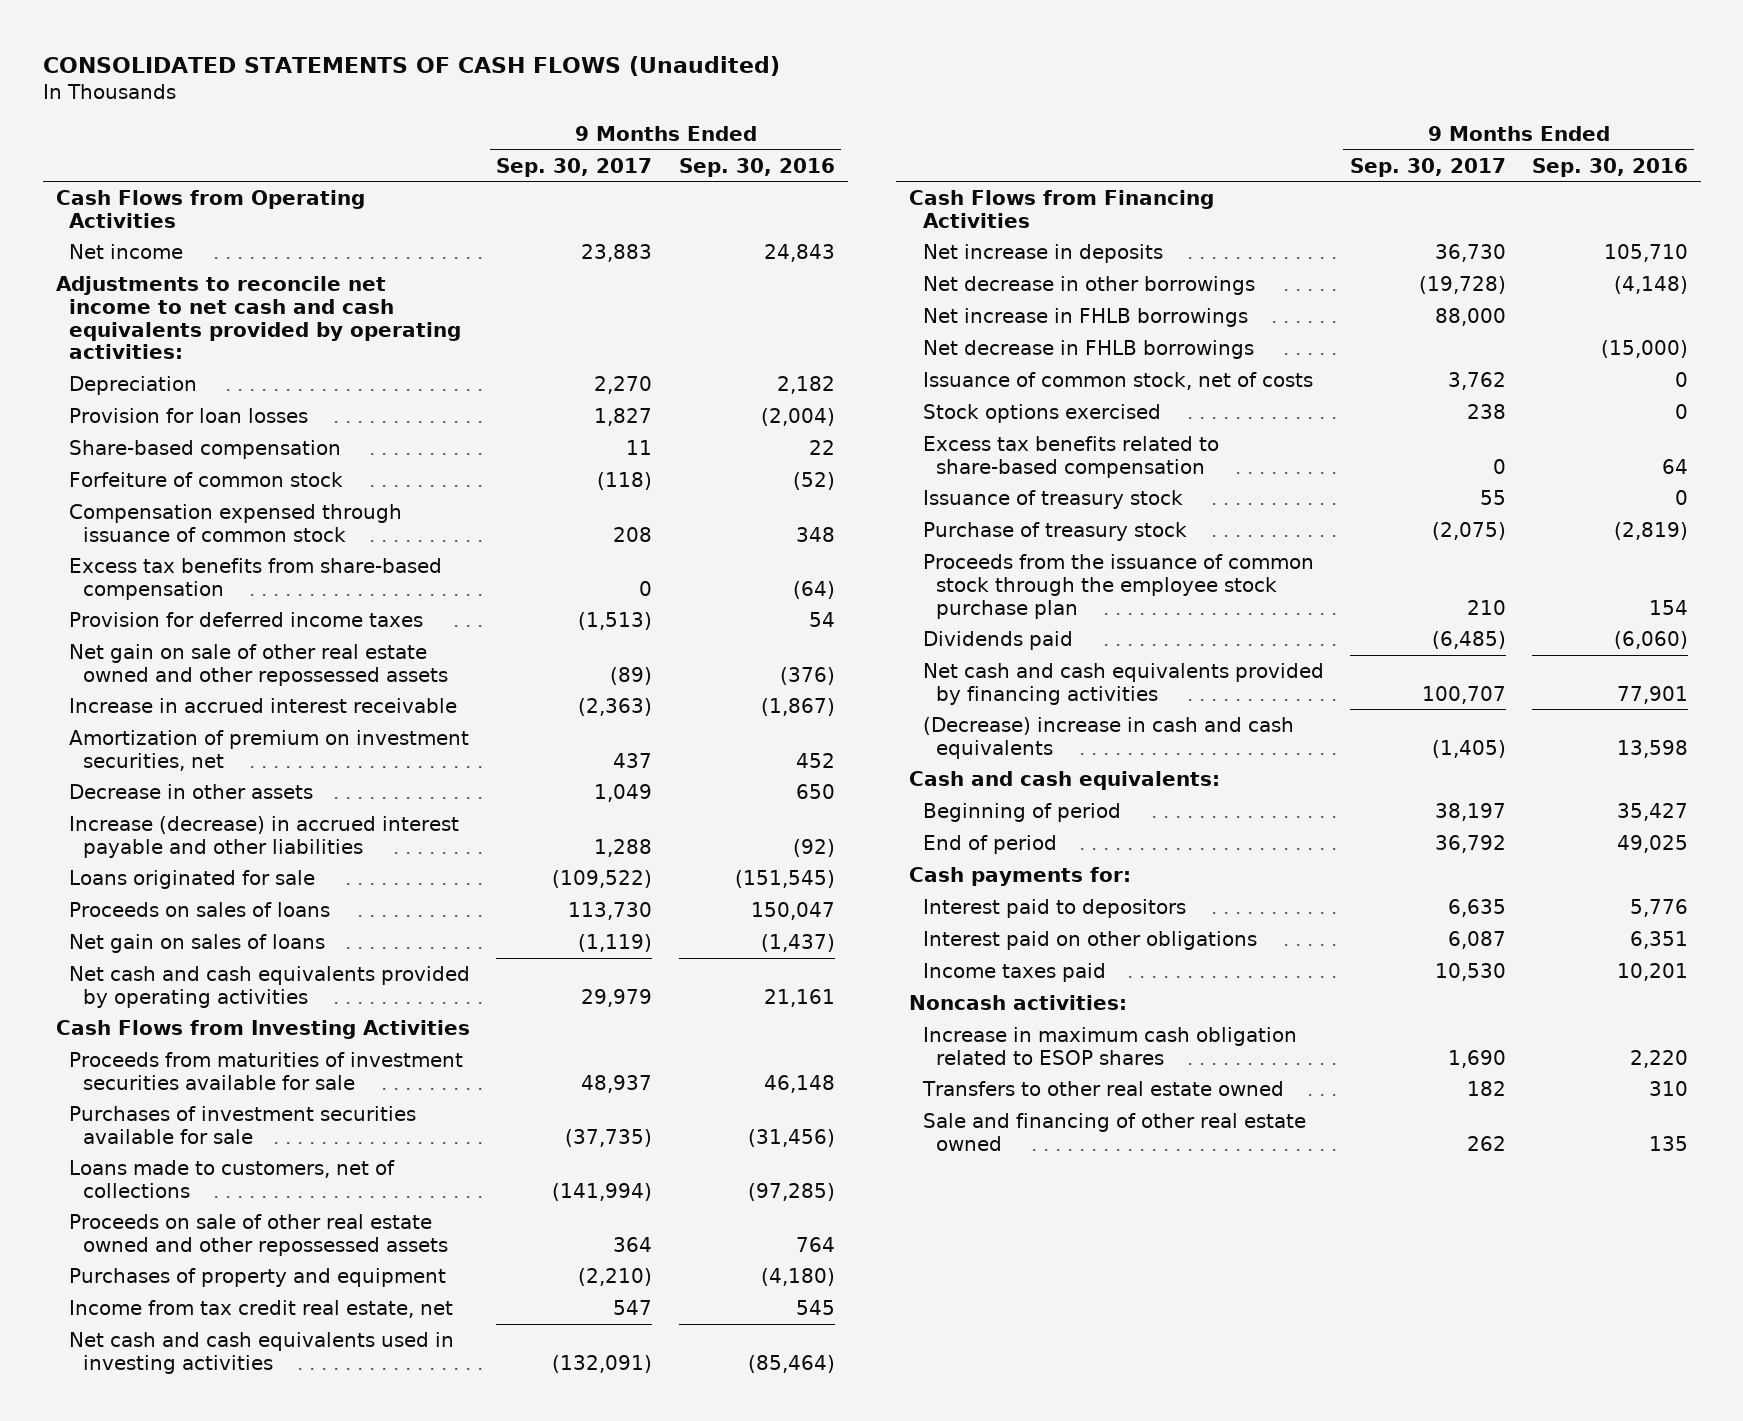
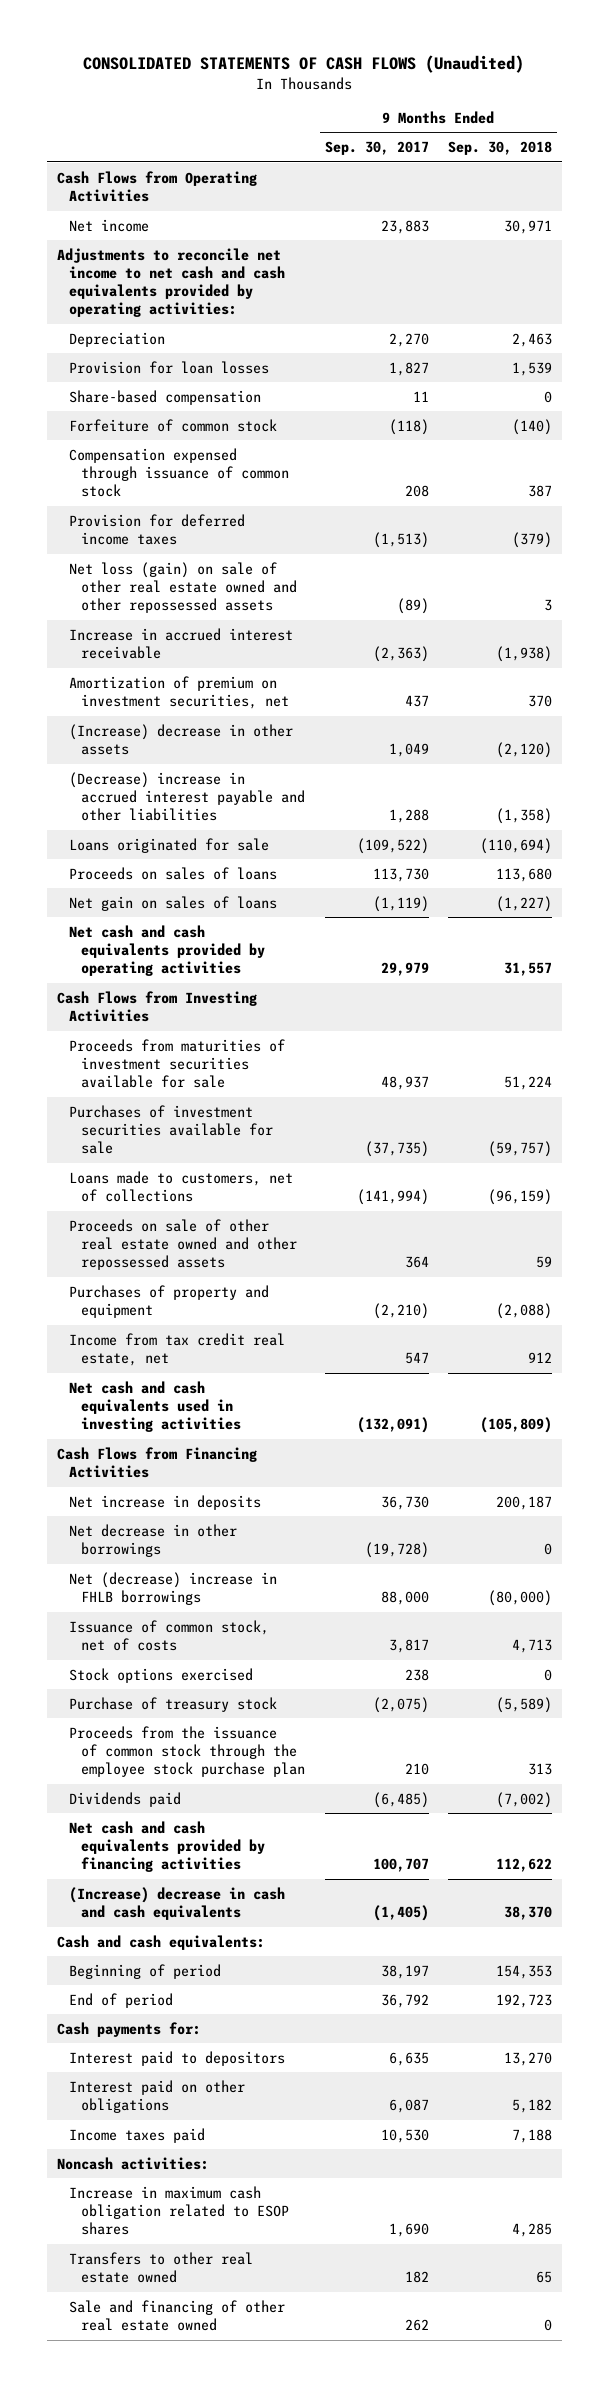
- | 9 Months Ended Sep. 30, 2017 | 9 Months Ended Sep. 30, 2016
+ | 9 Months Ended Sep. 30, 2017 | 9 Months Ended Sep. 30, 2018
- Excess tax benefits from share-based compensation | 0 | (64)
- Net gain on sale of other real estate owned and other repossessed assets | (89) | (376)
+ Net loss (gain) on sale of other real estate owned and other repossessed assets | (89) | 3
- Decrease in other assets | 1,049 | 650
- Increase (decrease) in accrued interest payable and other liabilities | 1,288 | (92)
+ (Increase) decrease in other assets | 1,049 | (2,120)
+ (Decrease) increase in accrued interest payable and other liabilities | 1,288 | (1,358)
- Net increase in FHLB borrowings | 88,000 |
- Net decrease in FHLB borrowings | | (15,000)
- Issuance of common stock, net of costs | 3,762 | 0
+ Net (decrease) increase in FHLB borrowings | 88,000 | (80,000)
+ Issuance of common stock, net of costs | 3,817 | 4,713
- Excess tax benefits related to share-based compensation | 0 | 64
- Issuance of treasury stock | 55 | 0
- (Decrease) increase in cash and cash equivalents | (1,405) | 13,598
+ (Increase) decrease in cash and cash equivalents | (1,405) | 38,370

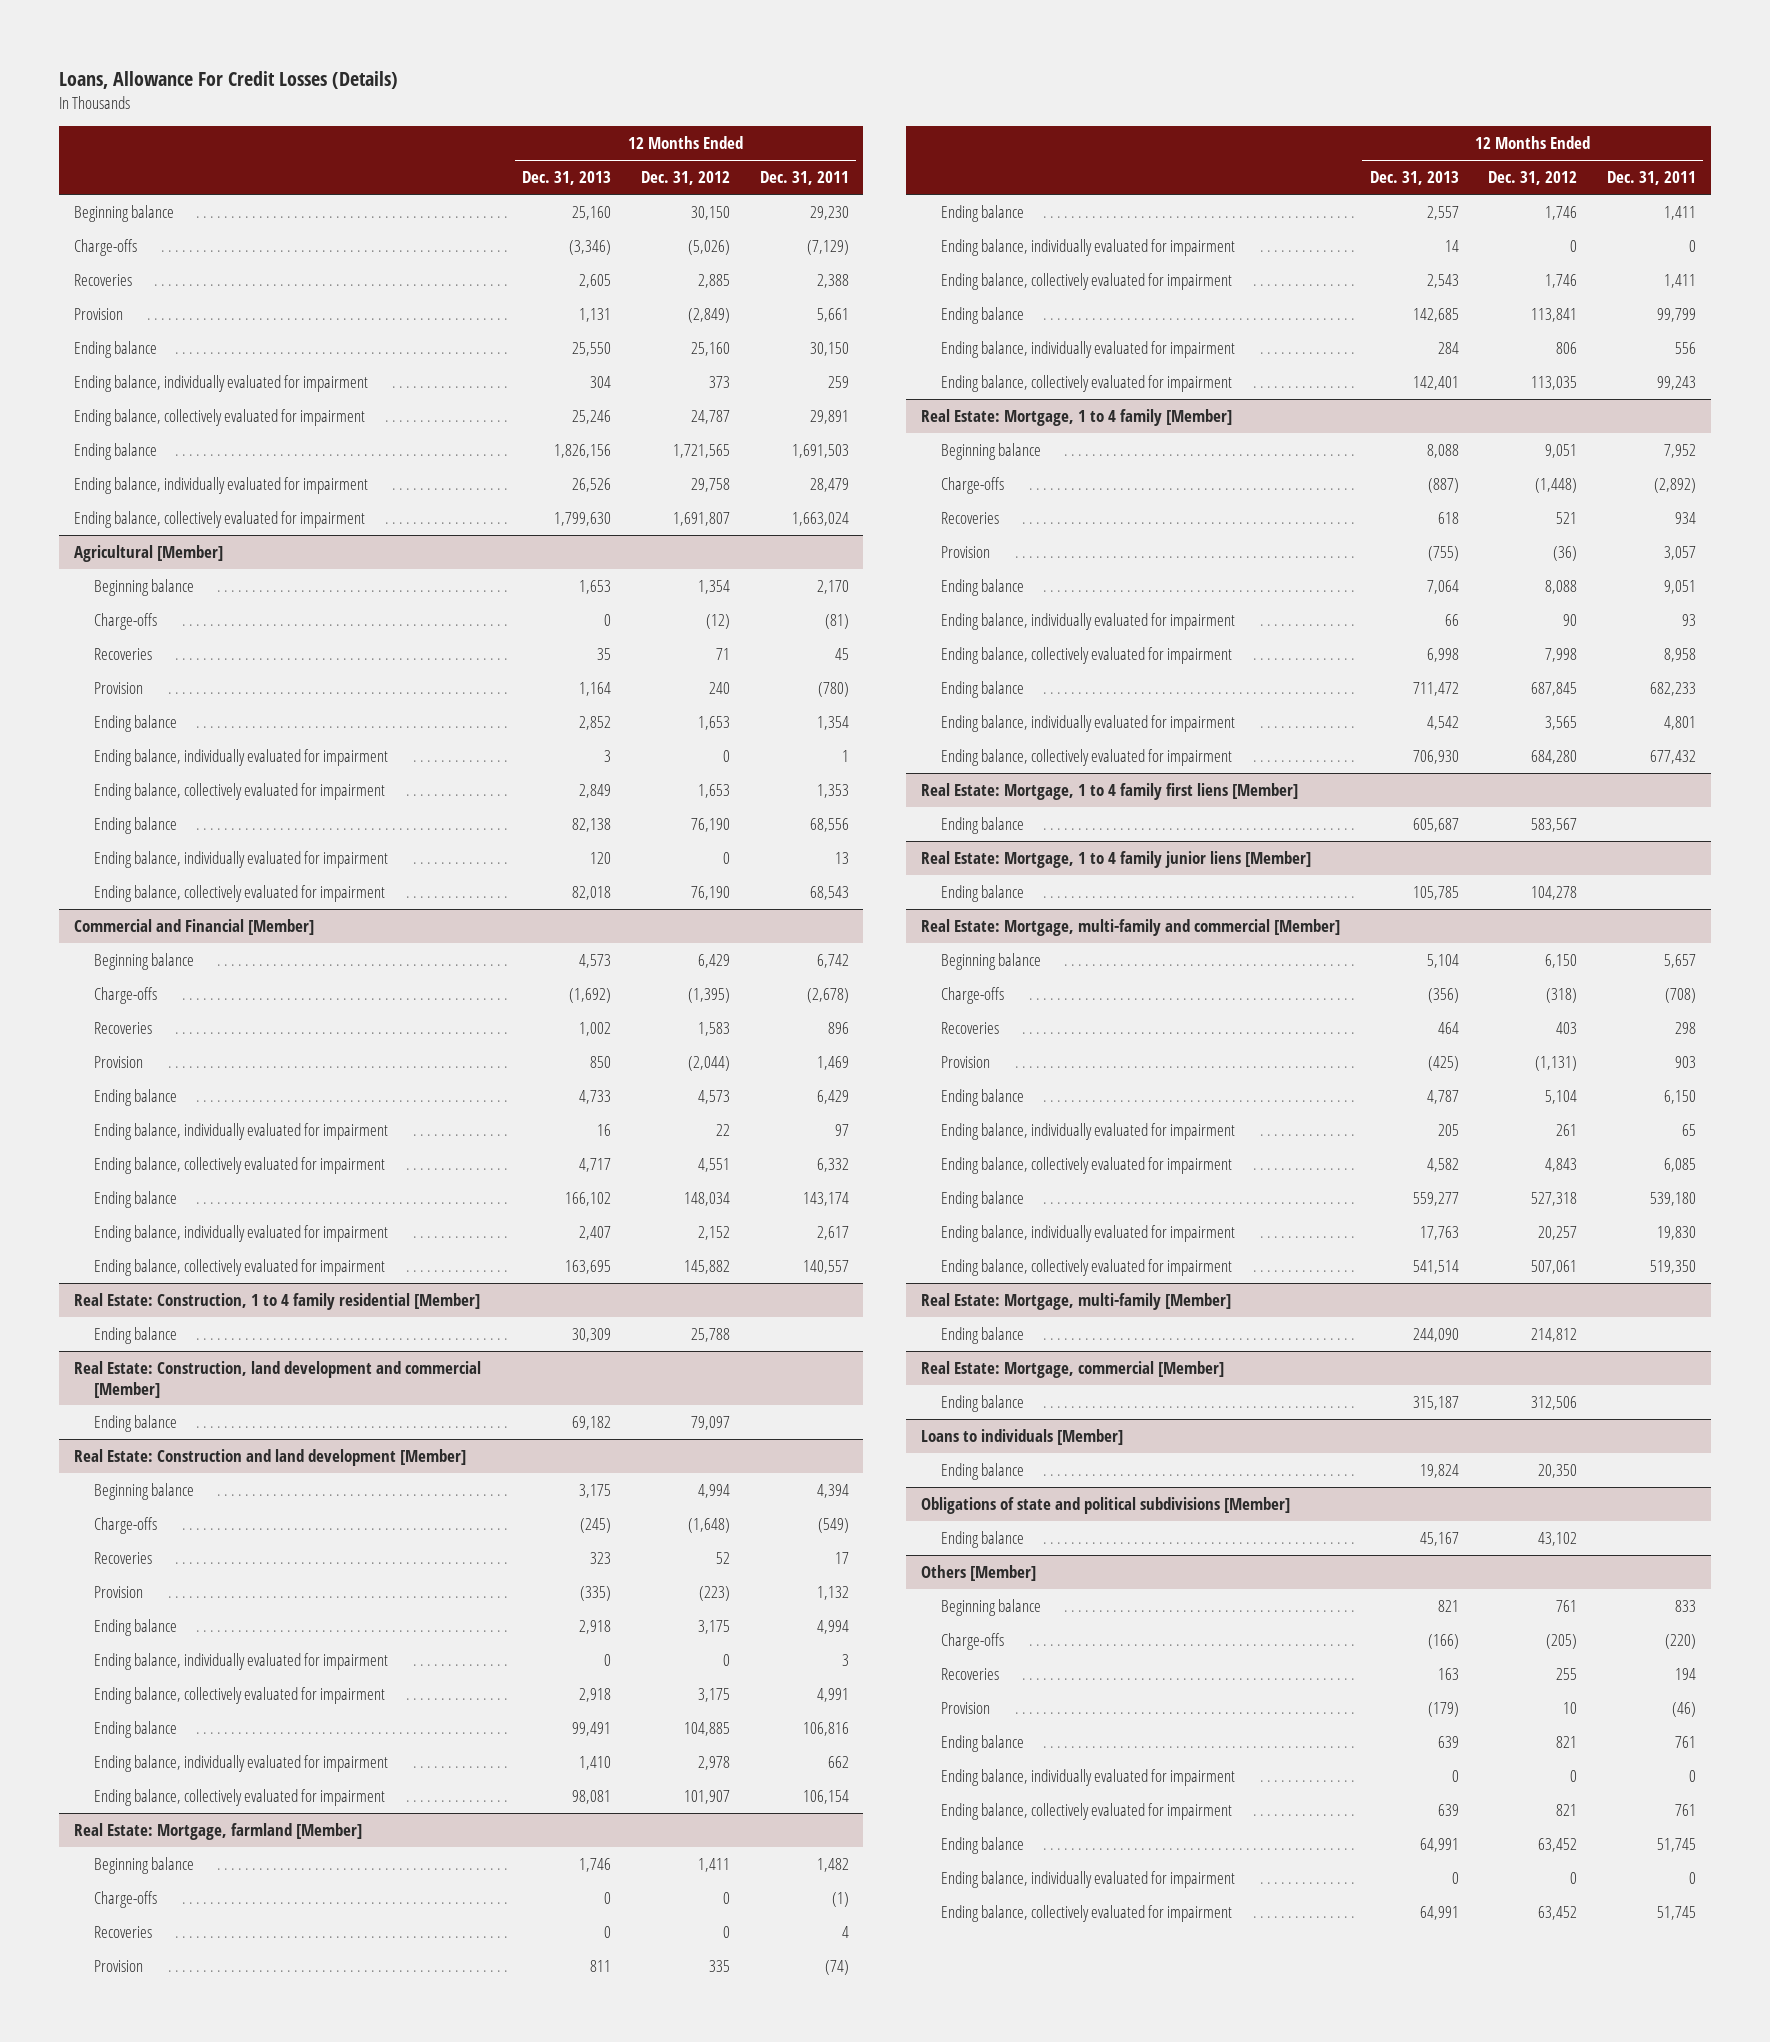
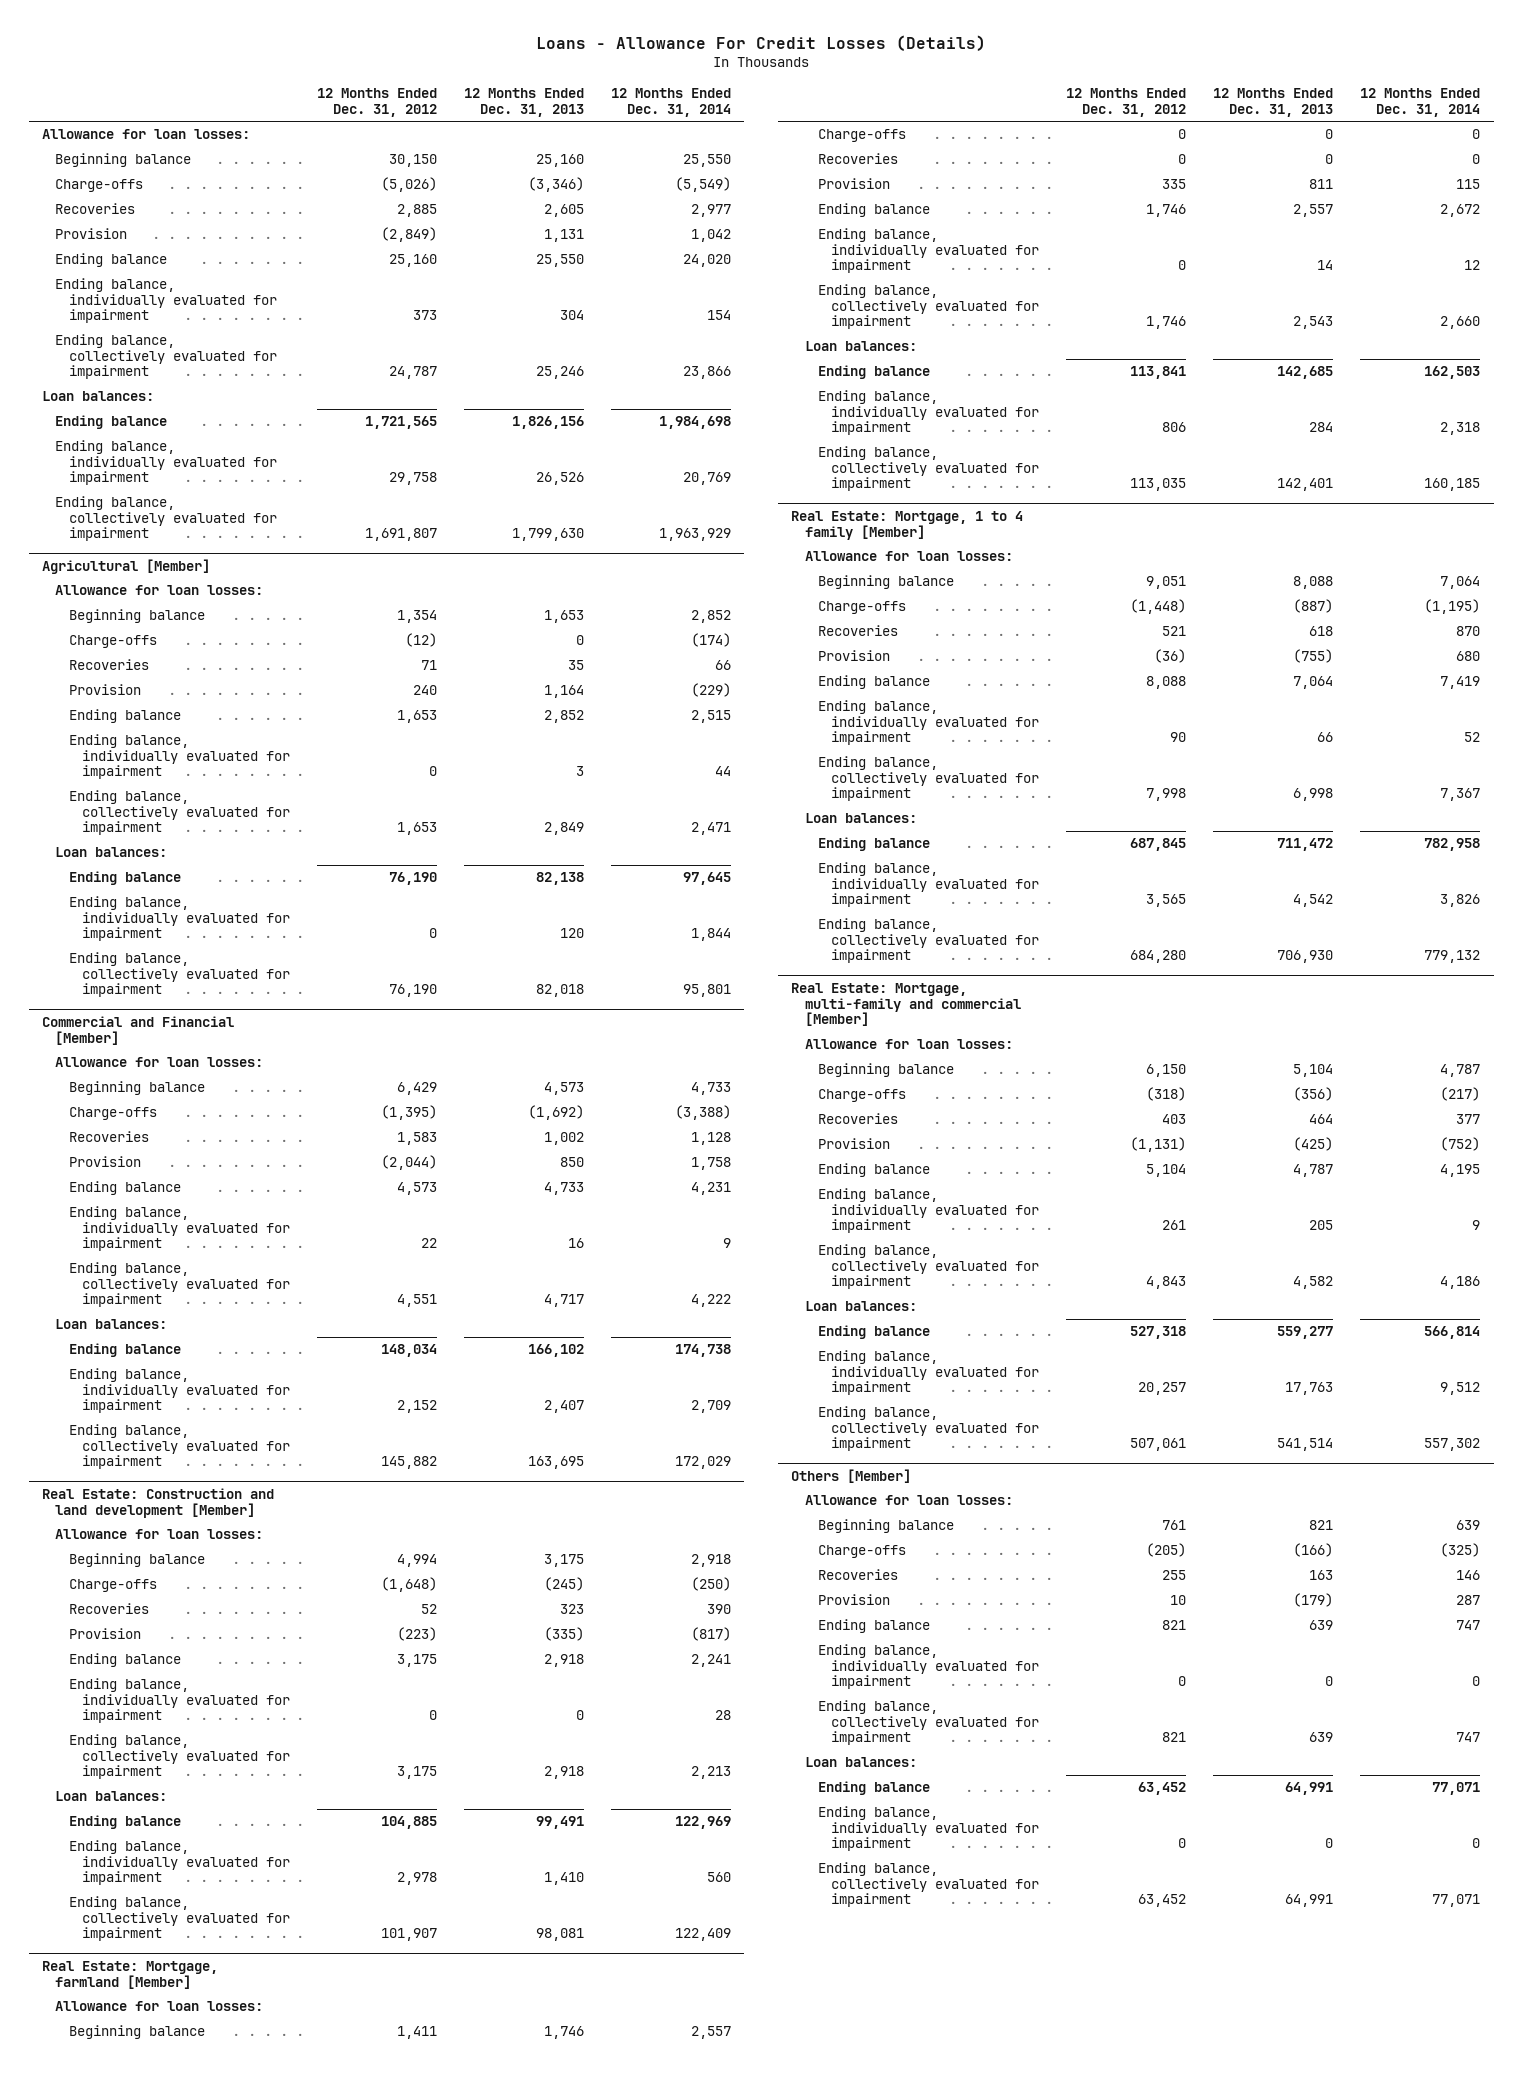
- Loans, Allowance For Credit Losses (Details)
+ Loans - Allowance For Credit Losses (Details)
- | 12 Months Ended Dec. 31, 2013 | 12 Months Ended Dec. 31, 2012 | 12 Months Ended Dec. 31, 2011
+ | 12 Months Ended Dec. 31, 2012 | 12 Months Ended Dec. 31, 2013 | 12 Months Ended Dec. 31, 2014
+ Allowance for loan losses:
+ Loan balances:
@ Agricultural [Member]
+ Allowance for loan losses:
+ Loan balances:
@ Commercial and Financial [Member]
+ Allowance for loan losses:
+ Loan balances:
- Real Estate: Construction, 1 to 4 family residential [Member]
- Ending balance | 30,309 | 25,788 |
- Real Estate: Construction, land development and commercial [Member]
- Ending balance | 69,182 | 79,097 |
@ Real Estate: Construction and land development [Member]
+ Allowance for loan losses:
+ Loan balances:
@ Real Estate: Mortgage, farmland [Member]
+ Allowance for loan losses:
+ Loan balances:
@ Real Estate: Mortgage, 1 to 4 family [Member]
+ Allowance for loan losses:
+ Loan balances:
- Real Estate: Mortgage, 1 to 4 family first liens [Member]
- Ending balance | 605,687 | 583,567 |
- Real Estate: Mortgage, 1 to 4 family junior liens [Member]
- Ending balance | 105,785 | 104,278 |
@ Real Estate: Mortgage, multi-family and commercial [Member]
+ Allowance for loan losses:
+ Loan balances:
- Real Estate: Mortgage, multi-family [Member]
- Ending balance | 244,090 | 214,812 |
- Real Estate: Mortgage, commercial [Member]
- Ending balance | 315,187 | 312,506 |
- Loans to individuals [Member]
- Ending balance | 19,824 | 20,350 |
- Obligations of state and political subdivisions [Member]
- Ending balance | 45,167 | 43,102 |
@ Others [Member]
+ Allowance for loan losses:
+ Loan balances:

